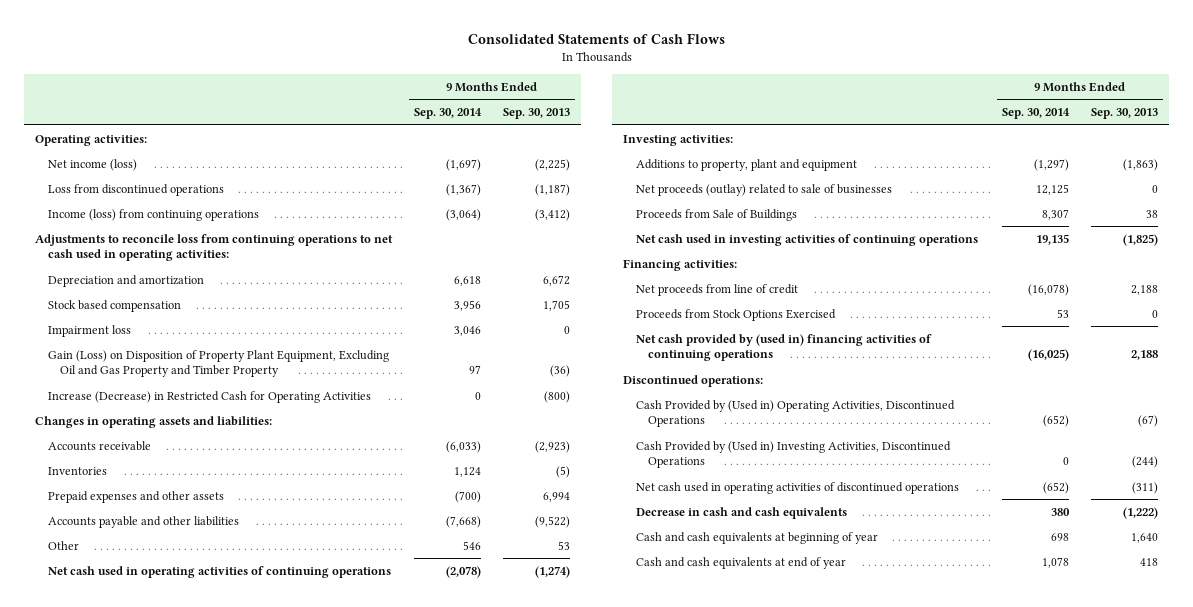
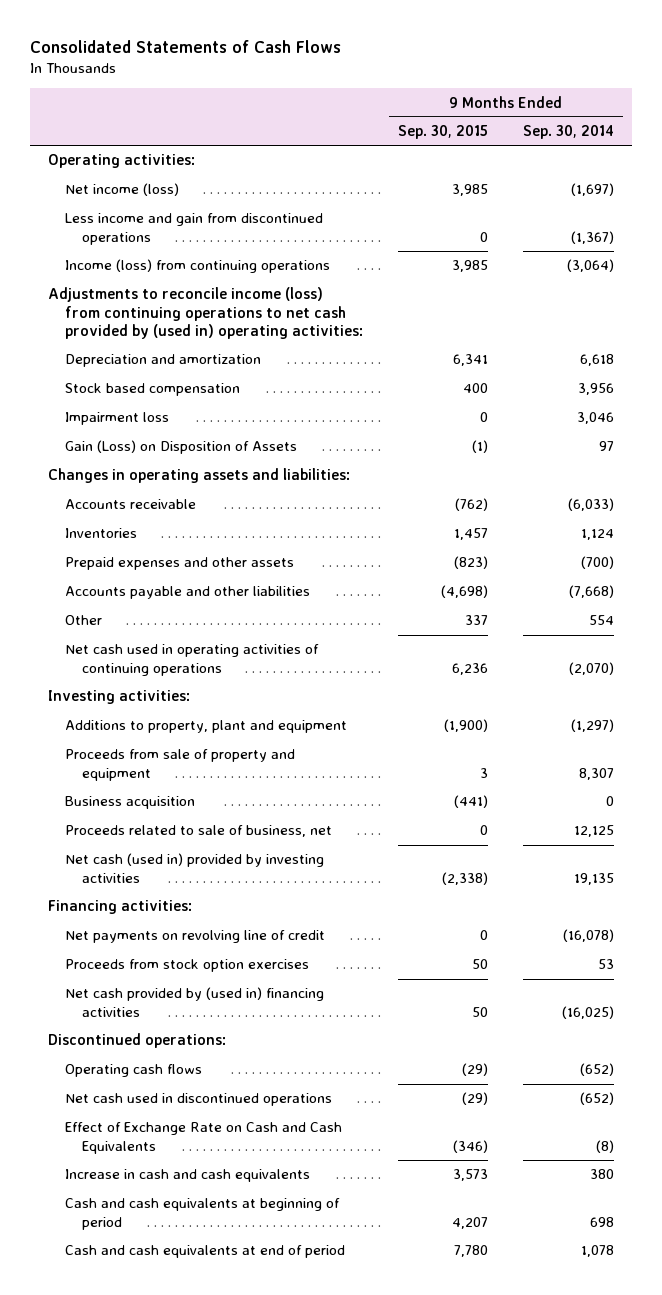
- | 9 Months Ended Sep. 30, 2014 | 9 Months Ended Sep. 30, 2013
+ | 9 Months Ended Sep. 30, 2015 | 9 Months Ended Sep. 30, 2014
- Loss from discontinued operations | (1,367) | (1,187)
+ Less income and gain from discontinued operations | 0 | (1,367)
- Adjustments to reconcile loss from continuing operations to net cash used in operating activities:
+ Adjustments to reconcile income (loss) from continuing operations to net cash provided by (used in) operating activities:
- Gain (Loss) on Disposition of Property Plant Equipment, Excluding Oil and Gas Property and Timber Property | 97 | (36)
- Increase (Decrease) in Restricted Cash for Operating Activities | 0 | (800)
+ Gain (Loss) on Disposition of Assets | (1) | 97
- Other | 546 | 53
- Net cash used in operating activities of continuing operations | (2,078) | (1,274)
+ Other | 337 | 554
+ Net cash used in operating activities of continuing operations | 6,236 | (2,070)
- Net proceeds (outlay) related to sale of businesses | 12,125 | 0
- Proceeds from Sale of Buildings | 8,307 | 38
- Net cash used in investing activities of continuing operations | 19,135 | (1,825)
+ Proceeds from sale of property and equipment | 3 | 8,307
+ Business acquisition | (441) | 0
+ Proceeds related to sale of business, net | 0 | 12,125
+ Net cash (used in) provided by investing activities | (2,338) | 19,135
- Net proceeds from line of credit | (16,078) | 2,188
- Proceeds from Stock Options Exercised | 53 | 0
- Net cash provided by (used in) financing activities of continuing operations | (16,025) | 2,188
+ Net payments on revolving line of credit | 0 | (16,078)
+ Proceeds from stock option exercises | 50 | 53
+ Net cash provided by (used in) financing activities | 50 | (16,025)
- Cash Provided by (Used in) Operating Activities, Discontinued Operations | (652) | (67)
- Cash Provided by (Used in) Investing Activities, Discontinued Operations | 0 | (244)
- Net cash used in operating activities of discontinued operations | (652) | (311)
- Decrease in cash and cash equivalents | 380 | (1,222)
- Cash and cash equivalents at beginning of year | 698 | 1,640
- Cash and cash equivalents at end of year | 1,078 | 418
+ Operating cash flows | (29) | (652)
+ Net cash used in discontinued operations | (29) | (652)
+ Effect of Exchange Rate on Cash and Cash Equivalents | (346) | (8)
+ Increase in cash and cash equivalents | 3,573 | 380
+ Cash and cash equivalents at beginning of period | 4,207 | 698
+ Cash and cash equivalents at end of period | 7,780 | 1,078

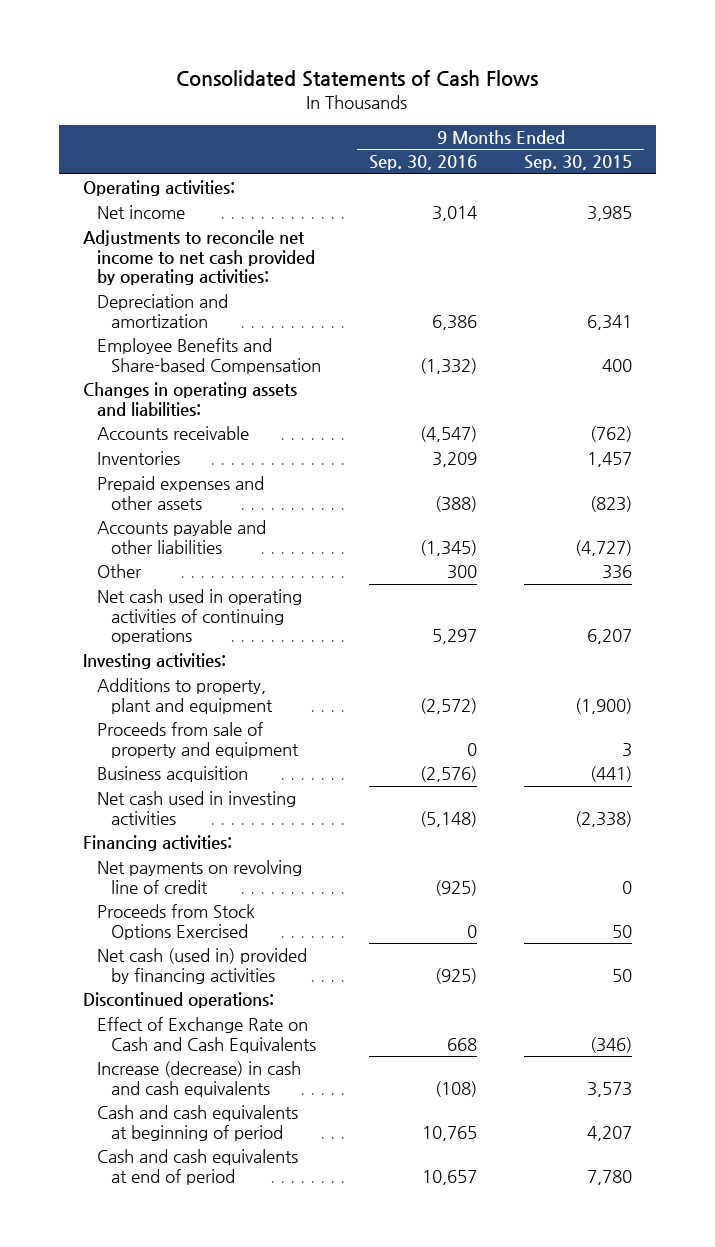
- | 9 Months Ended Sep. 30, 2015 | 9 Months Ended Sep. 30, 2014
+ | 9 Months Ended Sep. 30, 2016 | 9 Months Ended Sep. 30, 2015
- Net income (loss) | 3,985 | (1,697)
- Less income and gain from discontinued operations | 0 | (1,367)
- Income (loss) from continuing operations | 3,985 | (3,064)
- Adjustments to reconcile income (loss) from continuing operations to net cash provided by (used in) operating activities:
+ Net income | 3,014 | 3,985
+ Adjustments to reconcile net income to net cash provided by operating activities:
- Stock based compensation | 400 | 3,956
- Impairment loss | 0 | 3,046
- Gain (Loss) on Disposition of Assets | (1) | 97
+ Employee Benefits and Share-based Compensation | (1,332) | 400
- Accounts payable and other liabilities | (4,698) | (7,668)
- Other | 337 | 554
- Net cash used in operating activities of continuing operations | 6,236 | (2,070)
+ Accounts payable and other liabilities | (1,345) | (4,727)
+ Other | 300 | 336
+ Net cash used in operating activities of continuing operations | 5,297 | 6,207
- Proceeds related to sale of business, net | 0 | 12,125
- Net cash (used in) provided by investing activities | (2,338) | 19,135
+ Net cash used in investing activities | (5,148) | (2,338)
- Proceeds from stock option exercises | 50 | 53
- Net cash provided by (used in) financing activities | 50 | (16,025)
+ Proceeds from Stock Options Exercised | 0 | 50
+ Net cash (used in) provided by financing activities | (925) | 50
- Operating cash flows | (29) | (652)
- Net cash used in discontinued operations | (29) | (652)
- Increase in cash and cash equivalents | 3,573 | 380
+ Increase (decrease) in cash and cash equivalents | (108) | 3,573

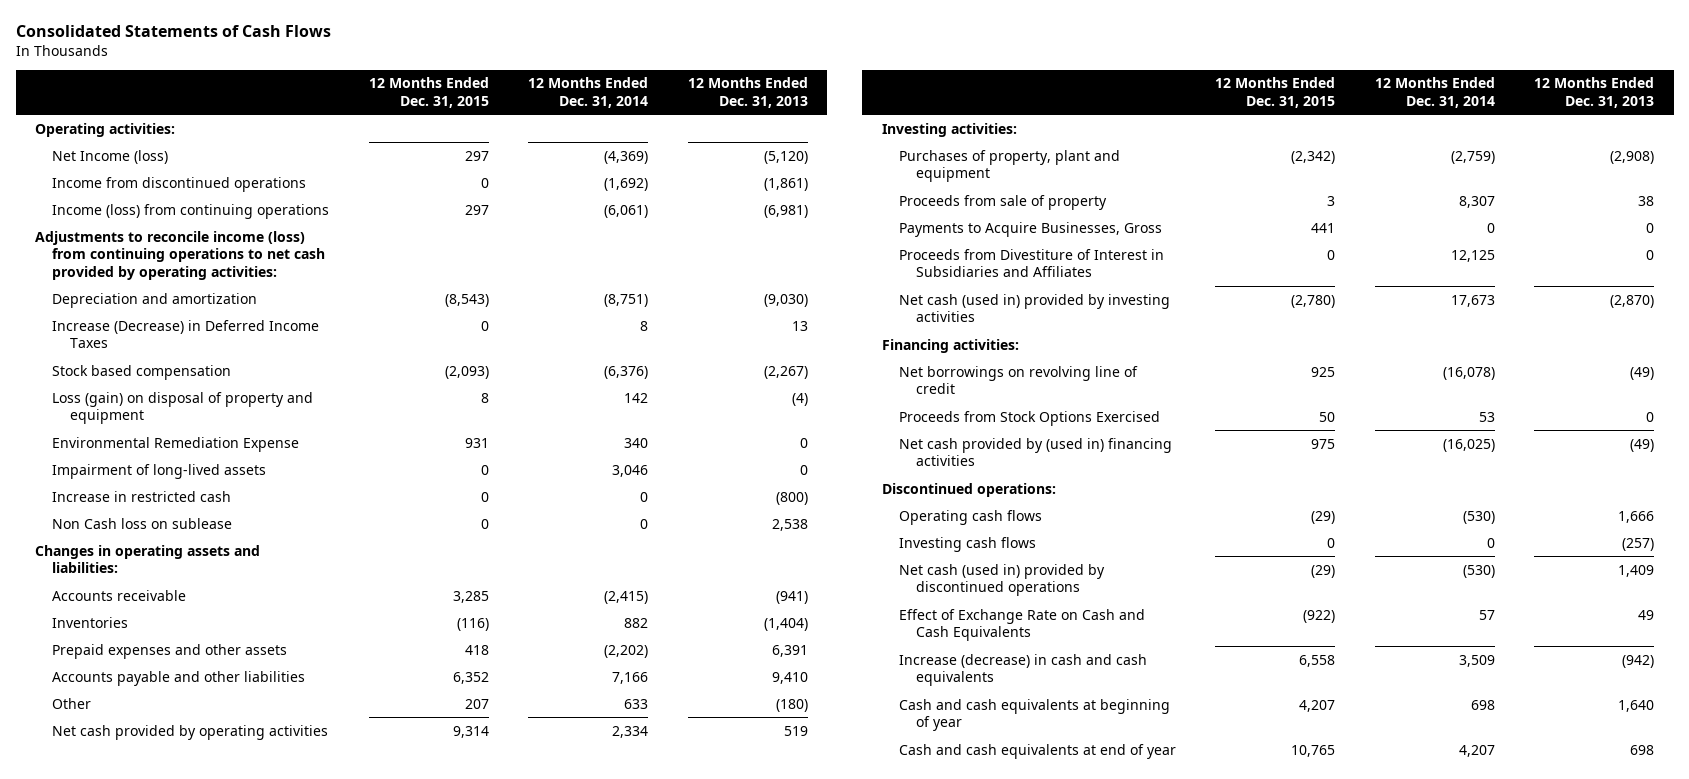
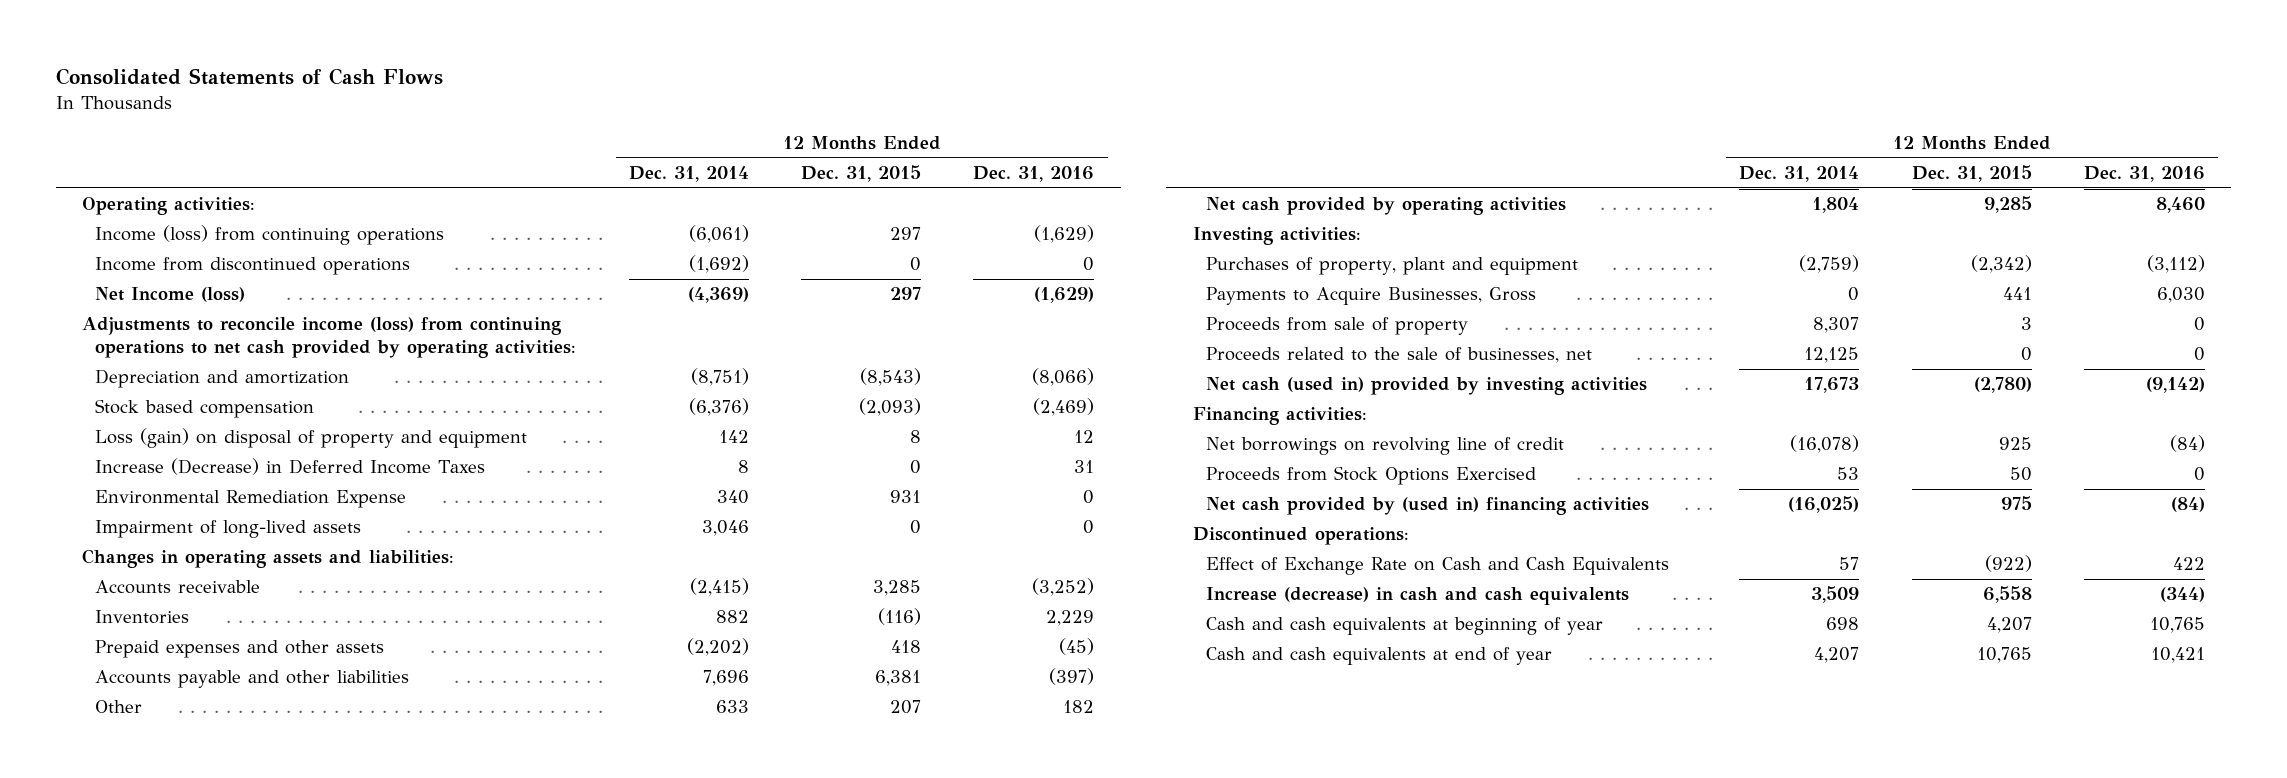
- | 12 Months Ended Dec. 31, 2015 | 12 Months Ended Dec. 31, 2014 | 12 Months Ended Dec. 31, 2013
+ | 12 Months Ended Dec. 31, 2014 | 12 Months Ended Dec. 31, 2015 | 12 Months Ended Dec. 31, 2016
moved down: Income from discontinued operations | (1,692) | 0 | 0
moved down: Net Income (loss) | (4,369) | 297 | (1,629)
moved down: Increase (Decrease) in Deferred Income Taxes | 8 | 0 | 31
- Increase in restricted cash | 0 | 0 | (800)
- Non Cash loss on sublease | 0 | 0 | 2,538
- Accounts payable and other liabilities | 6,352 | 7,166 | 9,410
+ Accounts payable and other liabilities | 7,696 | 6,381 | (397)
- Net cash provided by operating activities | 9,314 | 2,334 | 519
+ Net cash provided by operating activities | 1,804 | 9,285 | 8,460
- Proceeds from Divestiture of Interest in Subsidiaries and Affiliates | 0 | 12,125 | 0
moved down: Proceeds from sale of property | 8,307 | 3 | 0
+ Proceeds related to the sale of businesses, net | 12,125 | 0 | 0
- Operating cash flows | (29) | (530) | 1,666
- Investing cash flows | 0 | 0 | (257)
- Net cash (used in) provided by discontinued operations | (29) | (530) | 1,409

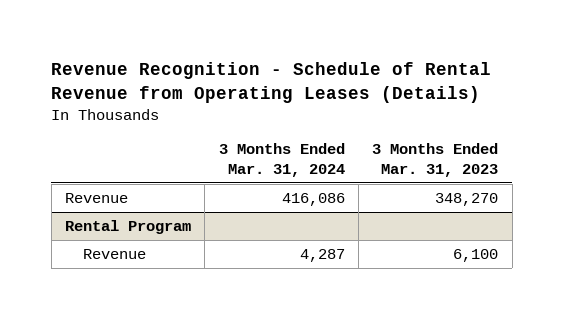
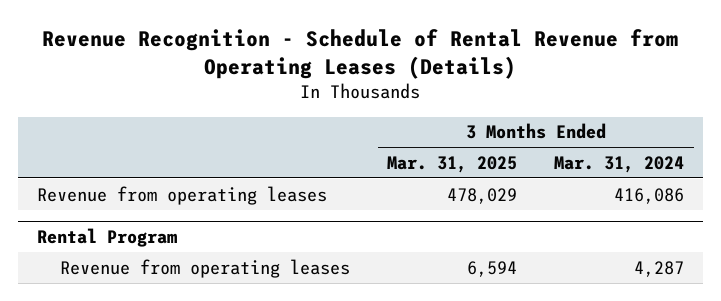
- | 3 Months Ended Mar. 31, 2024 | 3 Months Ended Mar. 31, 2023
+ | 3 Months Ended Mar. 31, 2025 | 3 Months Ended Mar. 31, 2024
- Revenue | 416,086 | 348,270
+ Revenue from operating leases | 478,029 | 416,086
@ Rental Program
- Revenue | 4,287 | 6,100
+ Revenue from operating leases | 6,594 | 4,287

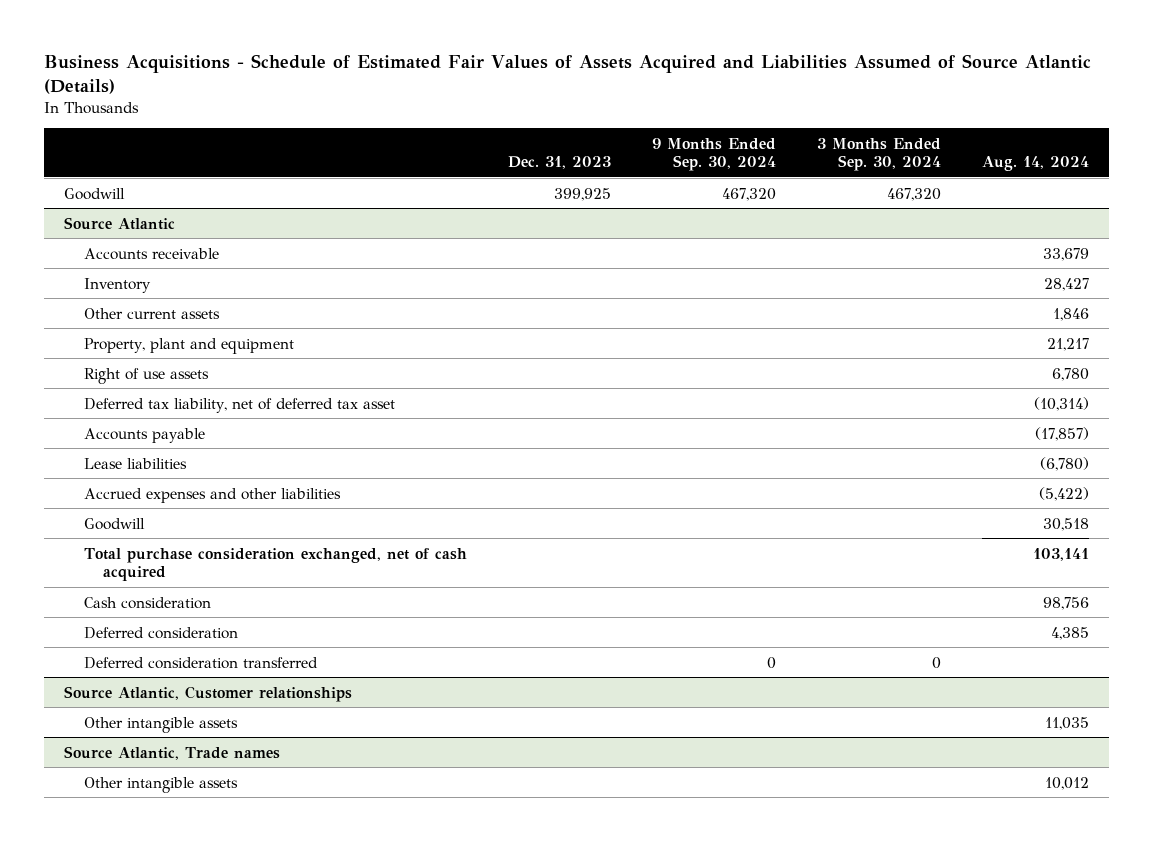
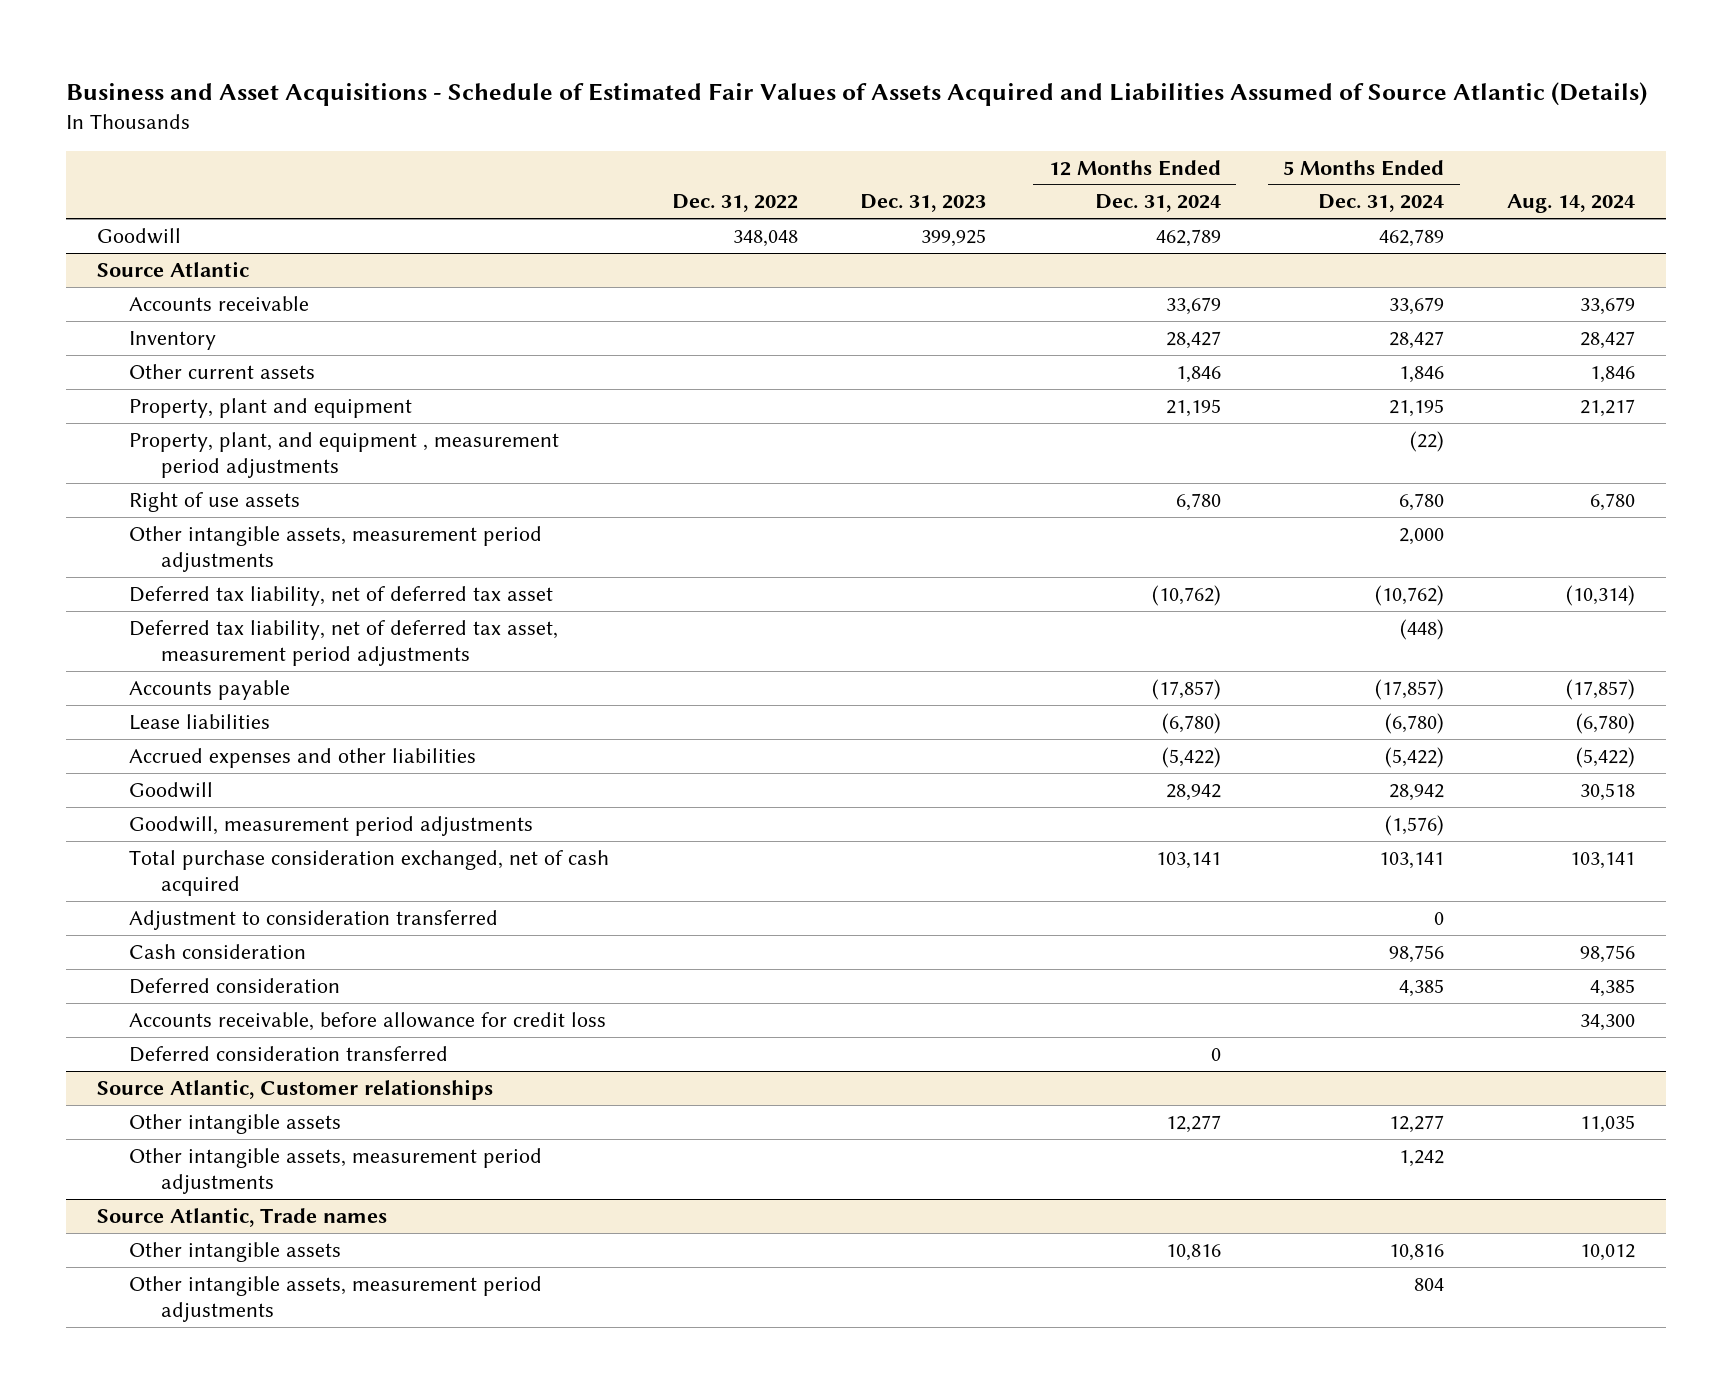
- Business Acquisitions - Schedule of Estimated Fair Values of Assets Acquired and Liabilities Assumed of Source Atlantic (Details)
+ Business and Asset Acquisitions - Schedule of Estimated Fair Values of Assets Acquired and Liabilities Assumed of Source Atlantic (Details)
- | Dec. 31, 2023 | 9 Months Ended Sep. 30, 2024 | 3 Months Ended Sep. 30, 2024 | Aug. 14, 2024
+ | Dec. 31, 2022 | Dec. 31, 2023 | 12 Months Ended Dec. 31, 2024 | 5 Months Ended Dec. 31, 2024 | Aug. 14, 2024
@ Source Atlantic
+ Property, plant, and equipment , measurement period adjustments | | | | (22) |
+ Other intangible assets, measurement period adjustments | | | | 2,000 |
+ Deferred tax liability, net of deferred tax asset, measurement period adjustments | | | | (448) |
+ Goodwill, measurement period adjustments | | | | (1,576) |
+ Adjustment to consideration transferred | | | | 0 |
+ Accounts receivable, before allowance for credit loss | | | | | 34,300
@ Source Atlantic, Customer relationships
+ Other intangible assets, measurement period adjustments | | | | 1,242 |
@ Source Atlantic, Trade names
+ Other intangible assets, measurement period adjustments | | | | 804 |

